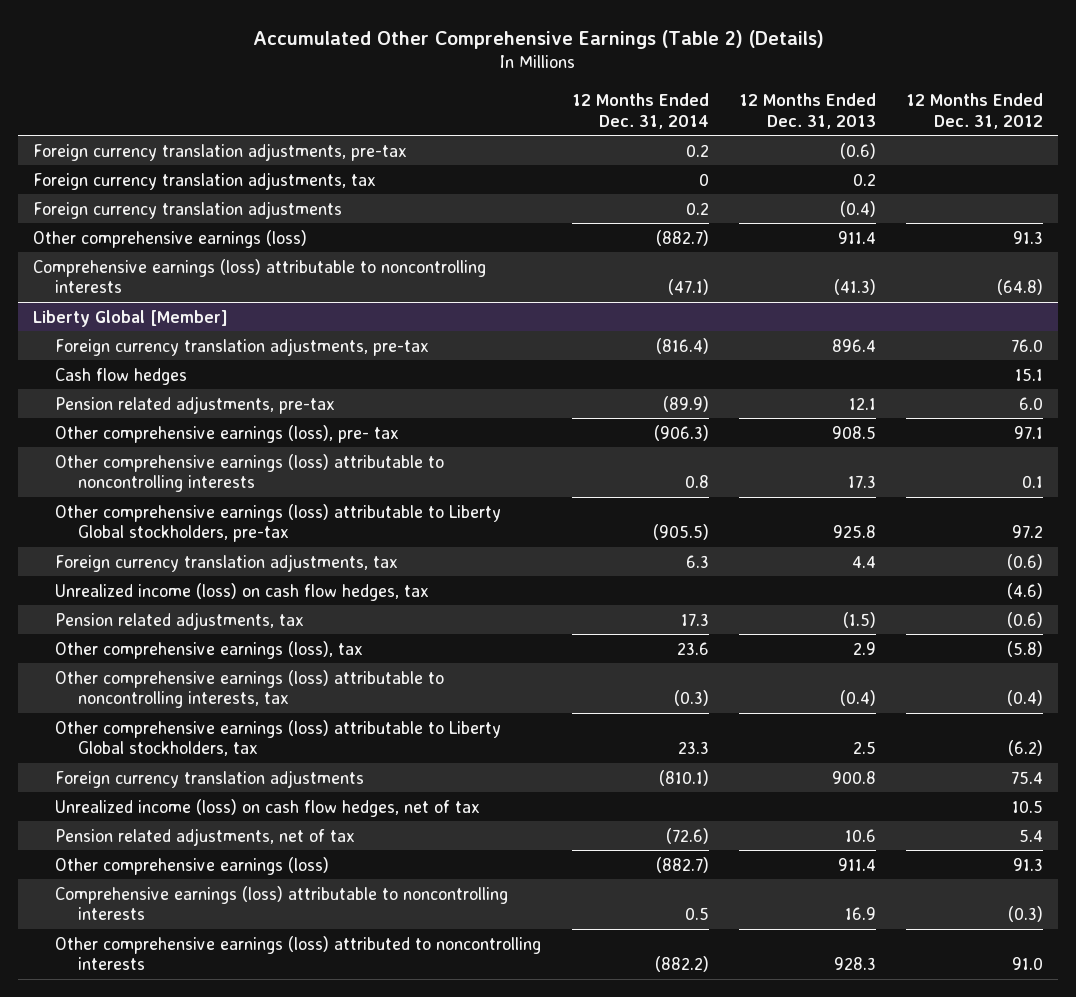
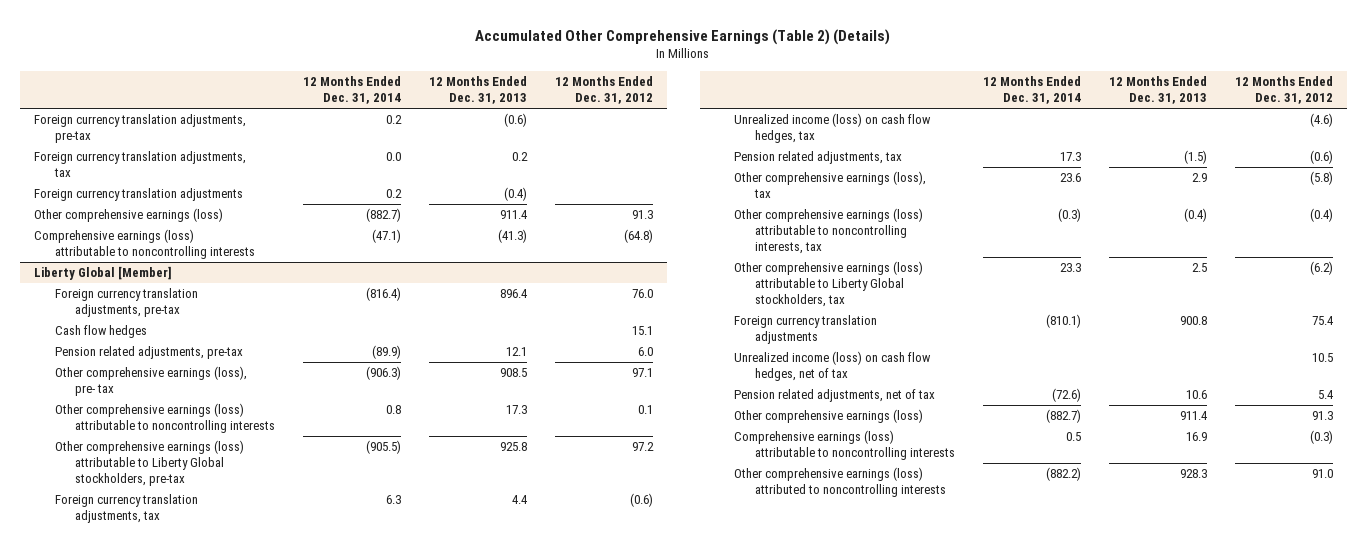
- Foreign currency translation adjustments, tax | 0 | 0.2 |
+ Foreign currency translation adjustments, tax | 0.0 | 0.2 |

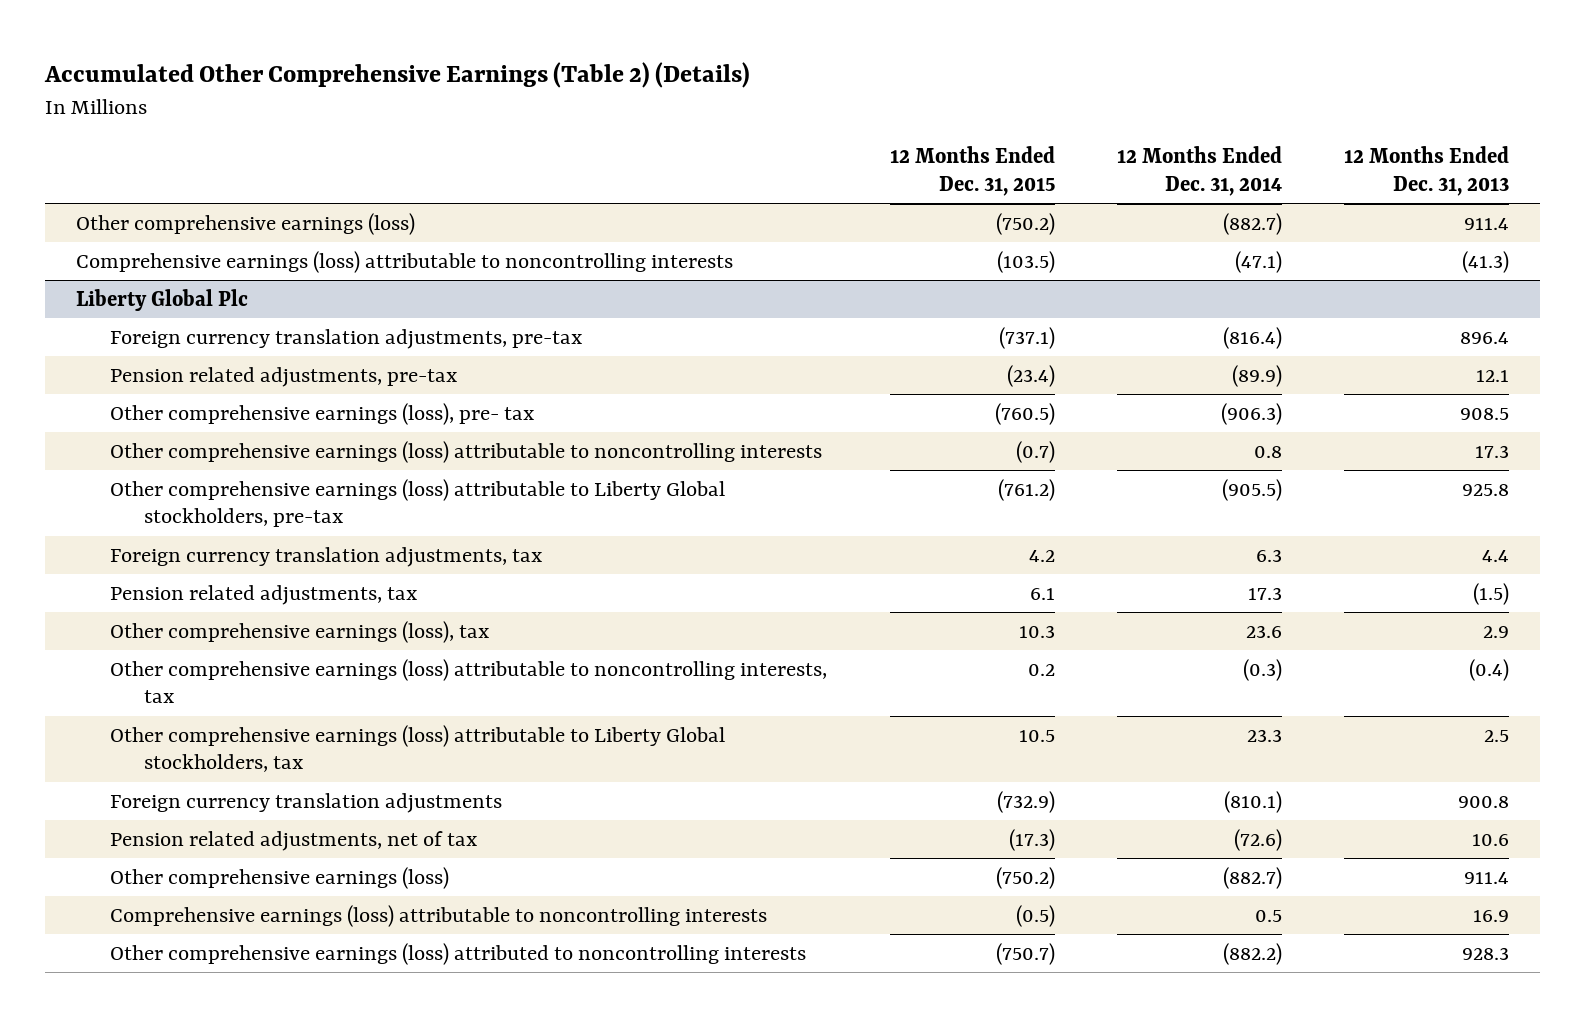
- | 12 Months Ended Dec. 31, 2014 | 12 Months Ended Dec. 31, 2013 | 12 Months Ended Dec. 31, 2012
+ | 12 Months Ended Dec. 31, 2015 | 12 Months Ended Dec. 31, 2014 | 12 Months Ended Dec. 31, 2013
- Foreign currency translation adjustments, pre-tax | 0.2 | (0.6) |
- Foreign currency translation adjustments, tax | 0.0 | 0.2 |
- Foreign currency translation adjustments | 0.2 | (0.4) |
- Liberty Global [Member]
+ Liberty Global Plc
- Cash flow hedges | | | 15.1
- Unrealized income (loss) on cash flow hedges, tax | | | (4.6)
- Unrealized income (loss) on cash flow hedges, net of tax | | | 10.5

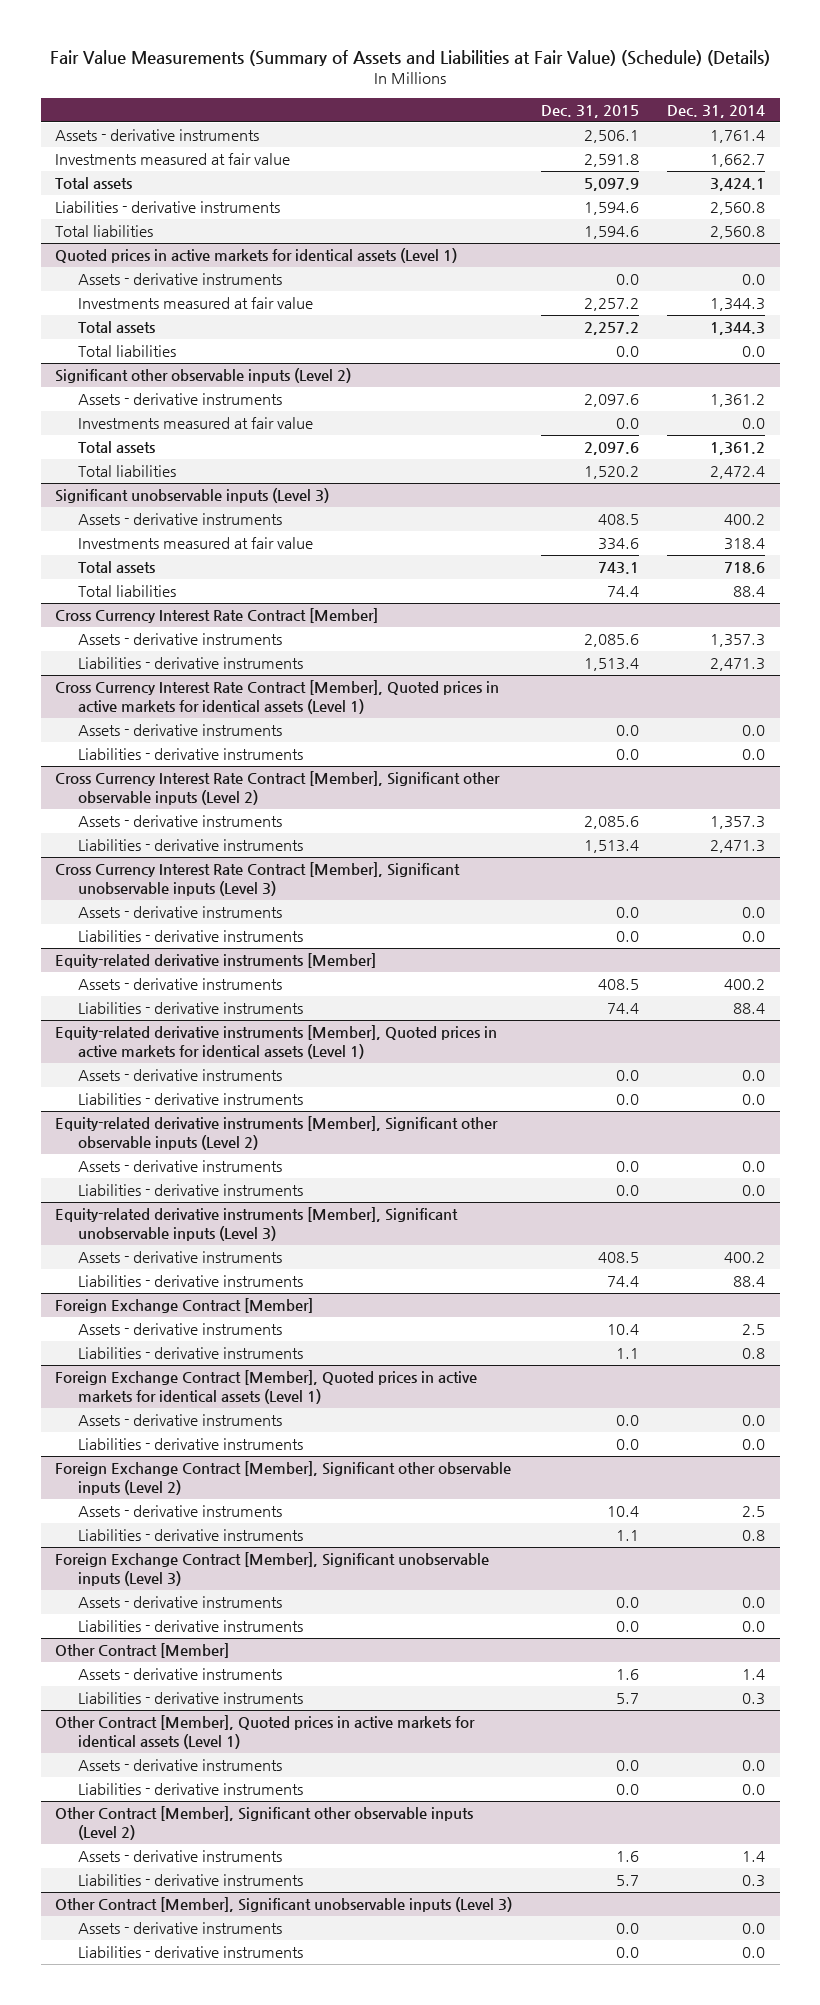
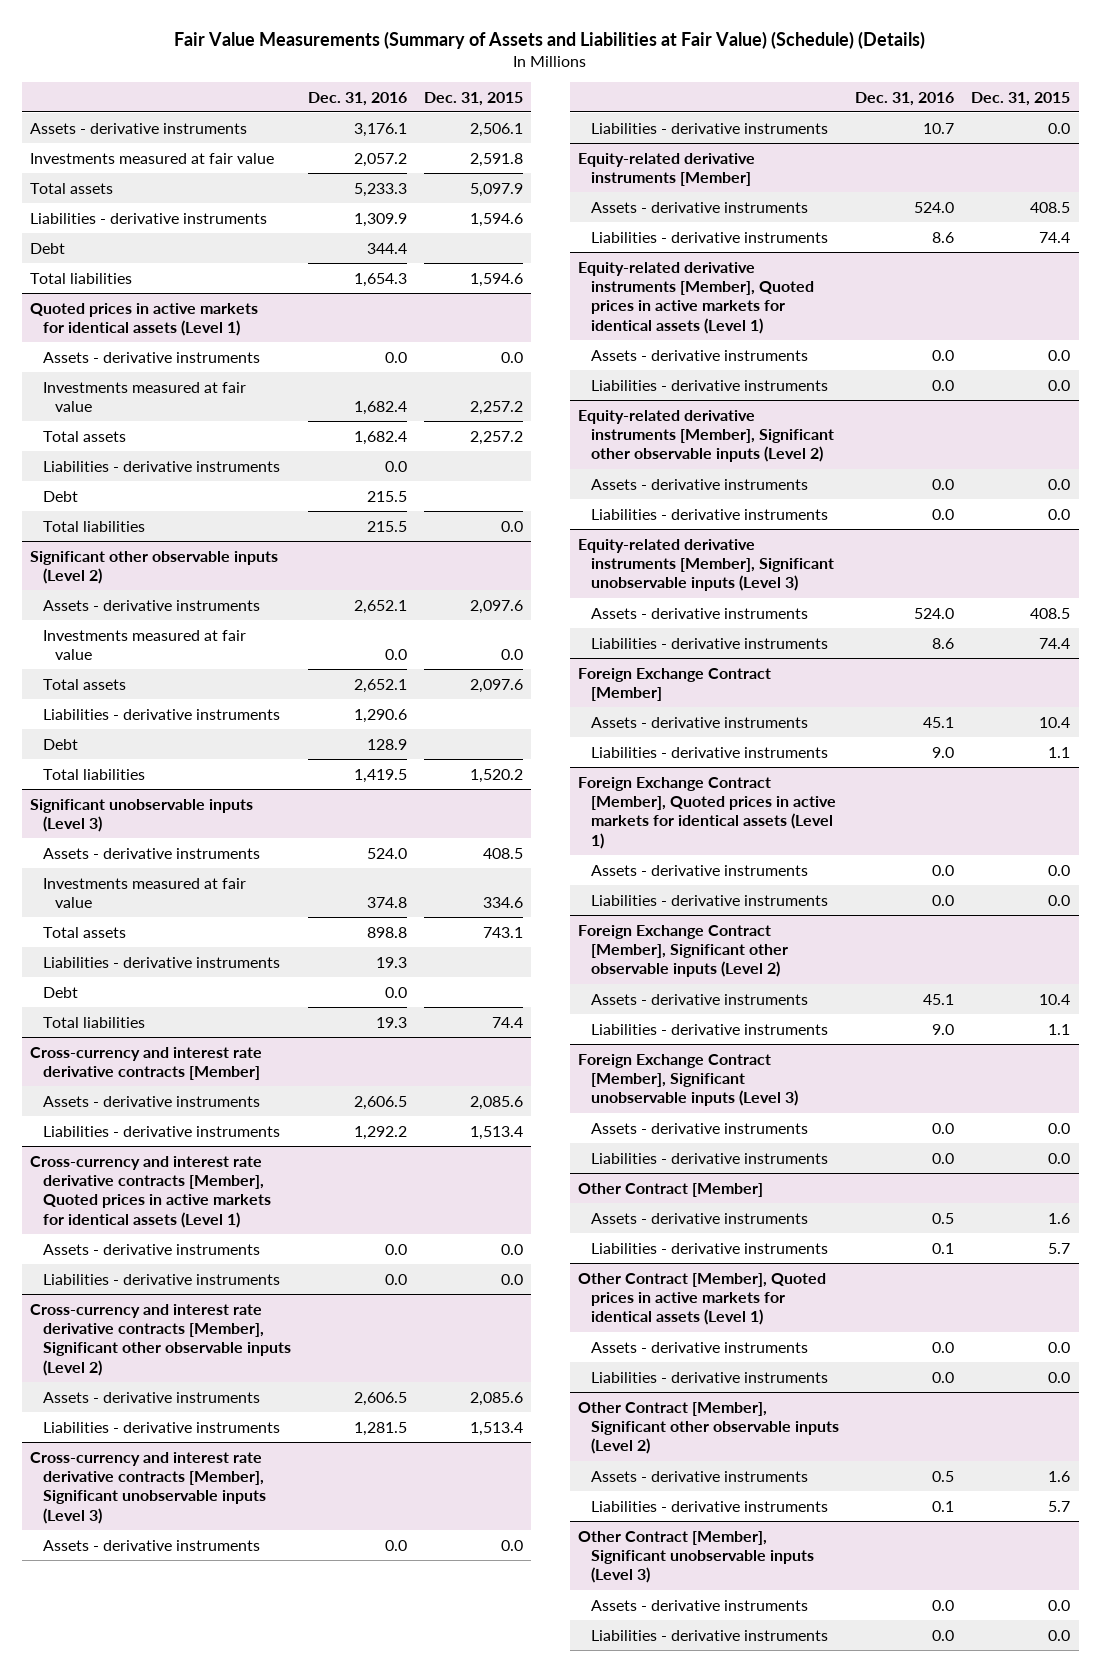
- | Dec. 31, 2015 | Dec. 31, 2014
+ | Dec. 31, 2016 | Dec. 31, 2015
+ Debt | 344.4 |
@ Quoted prices in active markets for identical assets (Level 1)
+ Liabilities - derivative instruments | 0.0 |
+ Debt | 215.5 |
@ Significant other observable inputs (Level 2)
+ Liabilities - derivative instruments | 1,290.6 |
+ Debt | 128.9 |
@ Significant unobservable inputs (Level 3)
+ Liabilities - derivative instruments | 19.3 |
+ Debt | 0.0 |
- Cross Currency Interest Rate Contract [Member]
+ Cross-currency and interest rate derivative contracts [Member]
- Cross Currency Interest Rate Contract [Member], Quoted prices in active markets for identical assets (Level 1)
+ Cross-currency and interest rate derivative contracts [Member], Quoted prices in active markets for identical assets (Level 1)
- Cross Currency Interest Rate Contract [Member], Significant other observable inputs (Level 2)
+ Cross-currency and interest rate derivative contracts [Member], Significant other observable inputs (Level 2)
- Cross Currency Interest Rate Contract [Member], Significant unobservable inputs (Level 3)
+ Cross-currency and interest rate derivative contracts [Member], Significant unobservable inputs (Level 3)

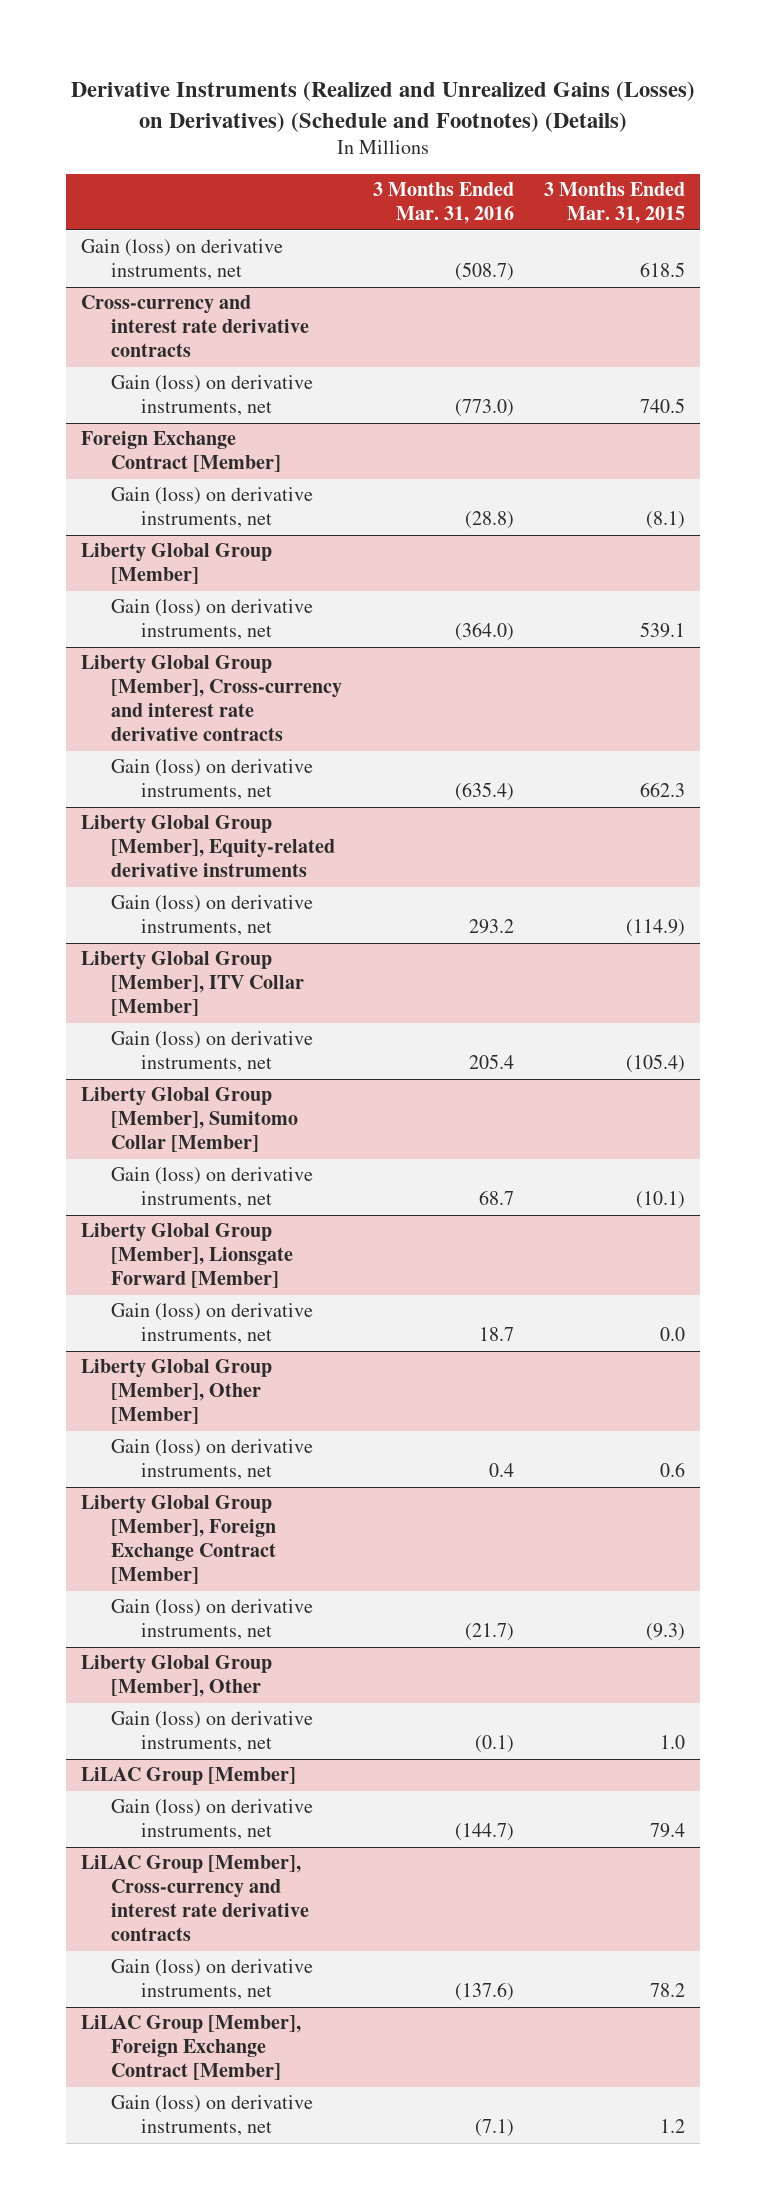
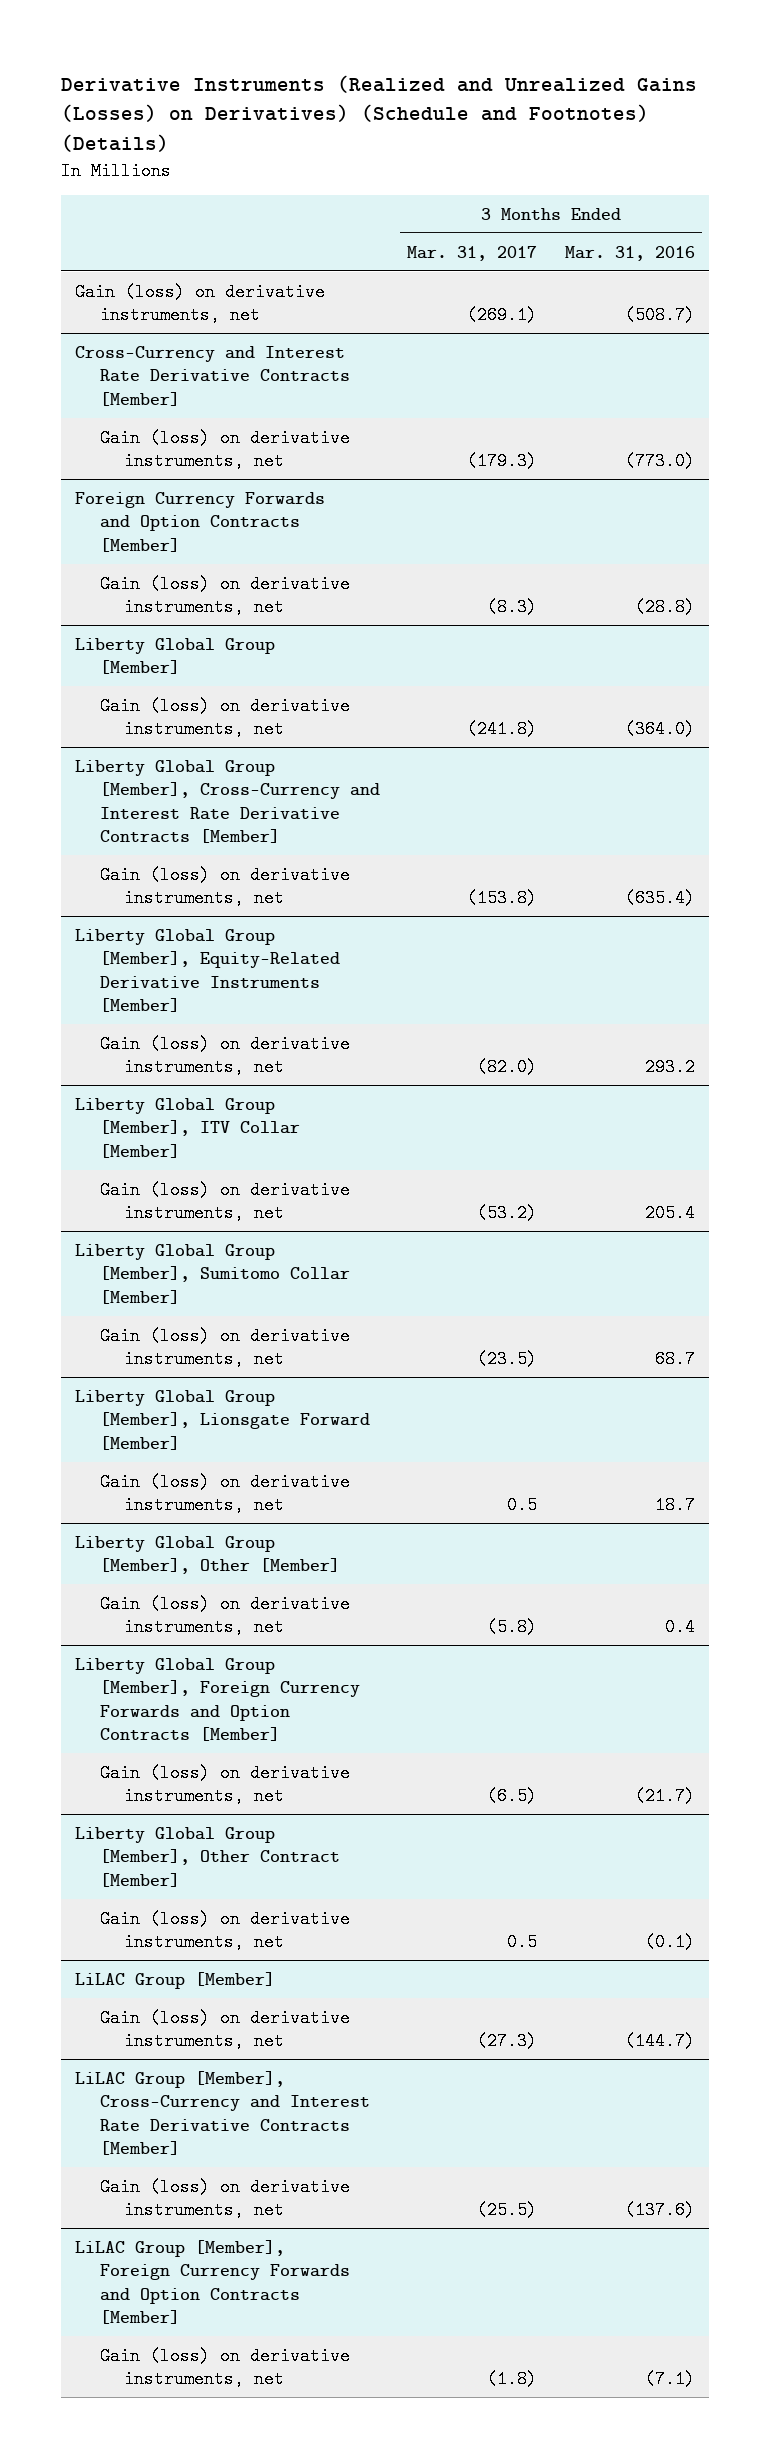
- | 3 Months Ended Mar. 31, 2016 | 3 Months Ended Mar. 31, 2015
+ | 3 Months Ended Mar. 31, 2017 | 3 Months Ended Mar. 31, 2016
- Cross-currency and interest rate derivative contracts
+ Cross-Currency and Interest Rate Derivative Contracts [Member]
- Foreign Exchange Contract [Member]
+ Foreign Currency Forwards and Option Contracts [Member]
- Liberty Global Group [Member], Cross-currency and interest rate derivative contracts
+ Liberty Global Group [Member], Cross-Currency and Interest Rate Derivative Contracts [Member]
- Liberty Global Group [Member], Equity-related derivative instruments
+ Liberty Global Group [Member], Equity-Related Derivative Instruments [Member]
- Liberty Global Group [Member], Foreign Exchange Contract [Member]
+ Liberty Global Group [Member], Foreign Currency Forwards and Option Contracts [Member]
- Liberty Global Group [Member], Other
+ Liberty Global Group [Member], Other Contract [Member]
- LiLAC Group [Member], Cross-currency and interest rate derivative contracts
+ LiLAC Group [Member], Cross-Currency and Interest Rate Derivative Contracts [Member]
- LiLAC Group [Member], Foreign Exchange Contract [Member]
+ LiLAC Group [Member], Foreign Currency Forwards and Option Contracts [Member]

